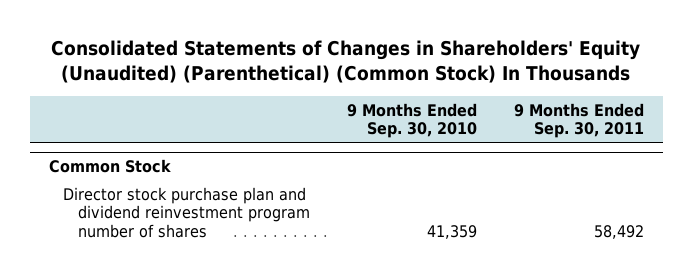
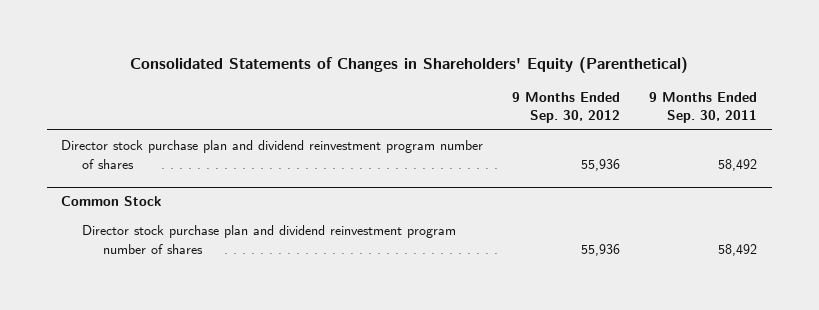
- Consolidated Statements of Changes in Shareholders' Equity (Unaudited) (Parenthetical) (Common Stock) In Thousands
+ Consolidated Statements of Changes in Shareholders' Equity (Parenthetical)
- | 9 Months Ended Sep. 30, 2010 | 9 Months Ended Sep. 30, 2011
+ | 9 Months Ended Sep. 30, 2012 | 9 Months Ended Sep. 30, 2011
+ Director stock purchase plan and dividend reinvestment program number of shares | 55,936 | 58,492

